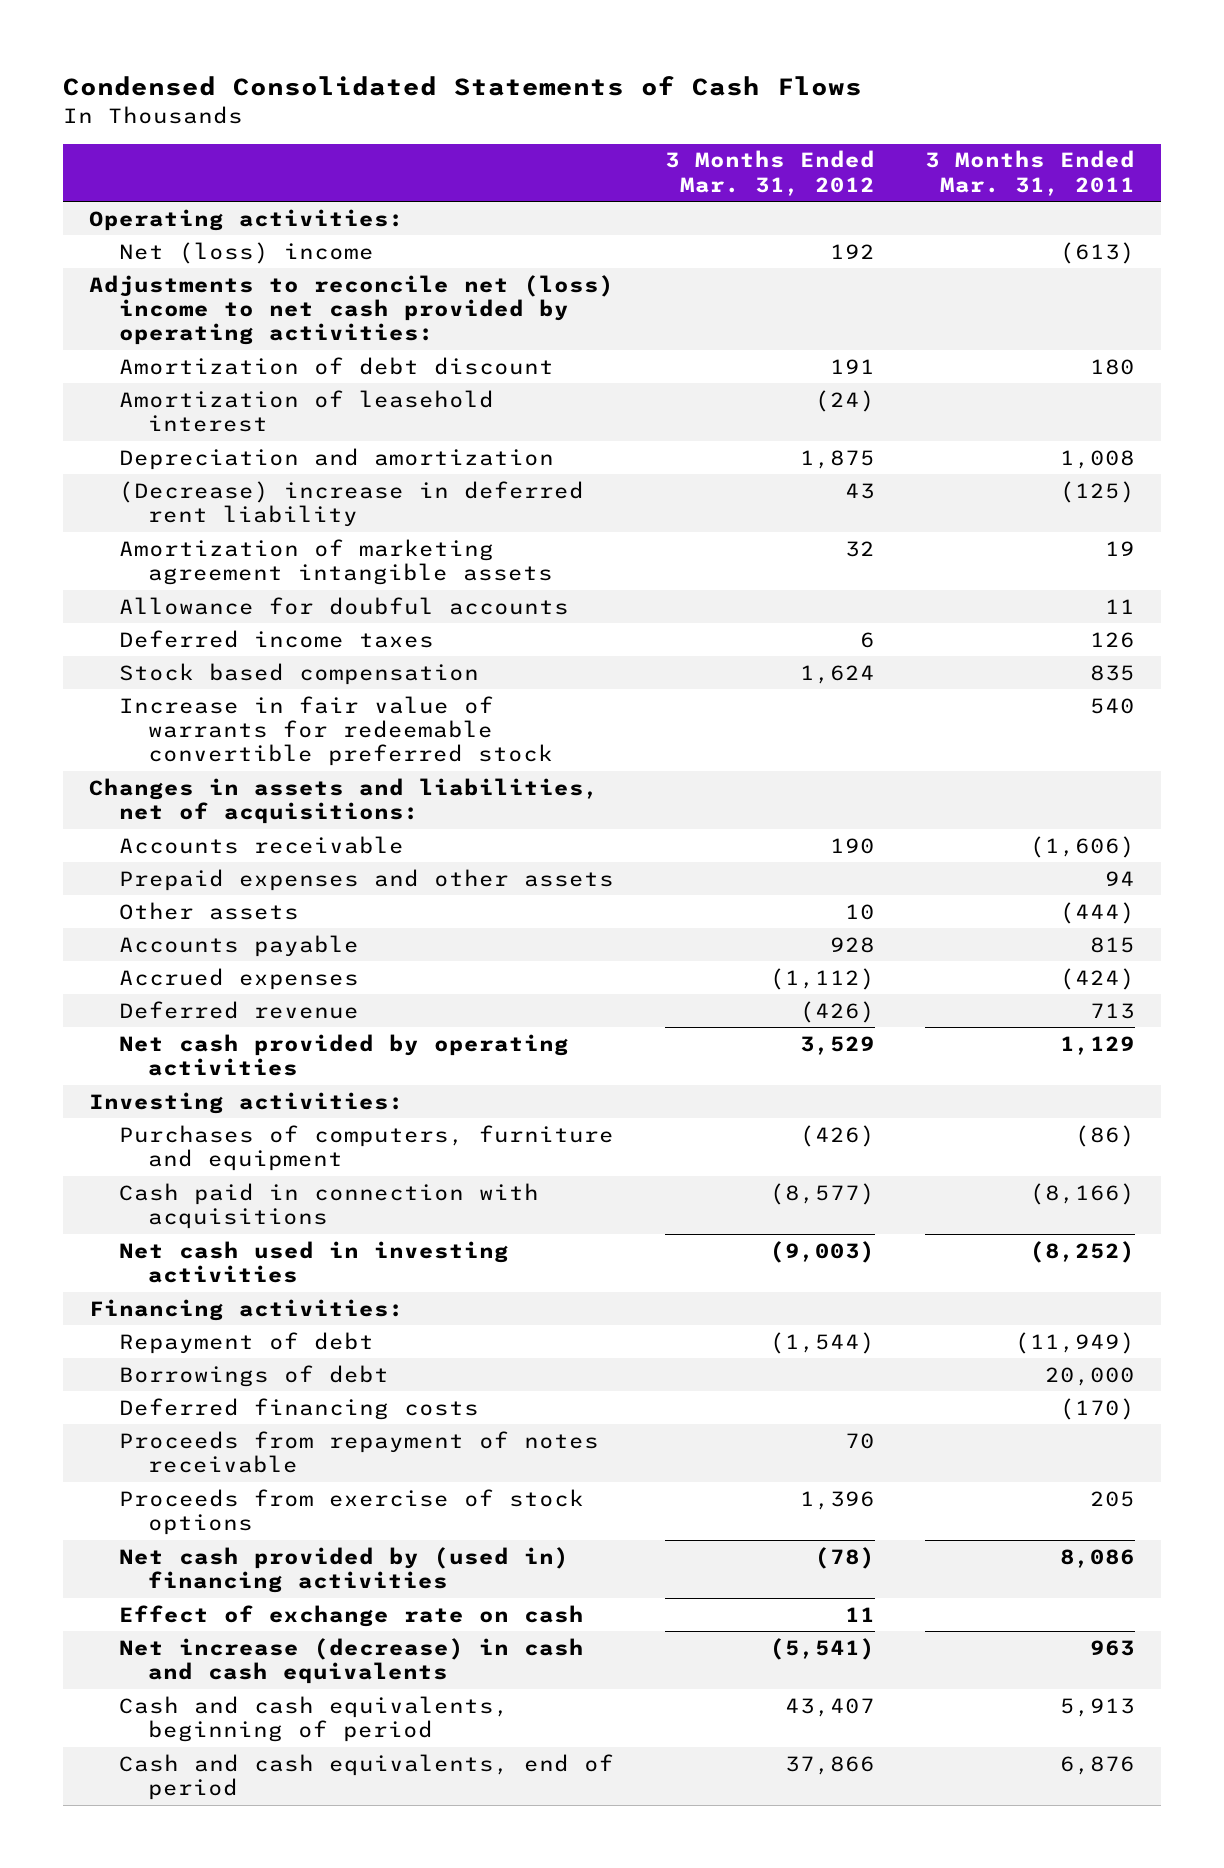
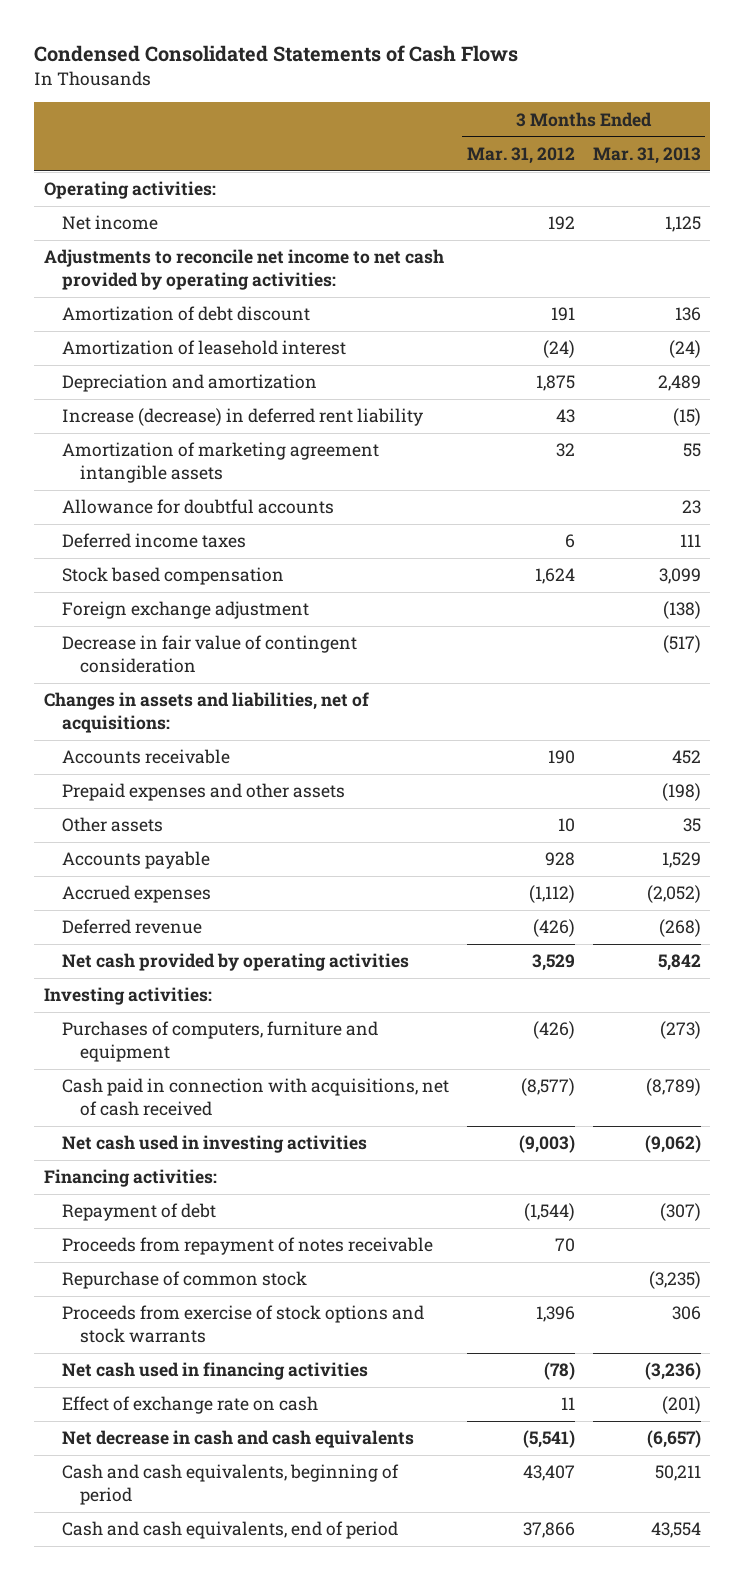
- | 3 Months Ended Mar. 31, 2012 | 3 Months Ended Mar. 31, 2011
+ | 3 Months Ended Mar. 31, 2012 | 3 Months Ended Mar. 31, 2013
- Net (loss) income | 192 | (613)
- Adjustments to reconcile net (loss) income to net cash provided by operating activities:
+ Net income | 192 | 1,125
+ Adjustments to reconcile net income to net cash provided by operating activities:
- (Decrease) increase in deferred rent liability | 43 | (125)
+ Increase (decrease) in deferred rent liability | 43 | (15)
- Allowance for doubful accounts | | 11
+ Allowance for doubtful accounts | | 23
- Increase in fair value of warrants for redeemable convertible preferred stock | | 540
+ Foreign exchange adjustment | | (138)
+ Decrease in fair value of contingent consideration | | (517)
- Cash paid in connection with acquisitions | (8,577) | (8,166)
+ Cash paid in connection with acquisitions, net of cash received | (8,577) | (8,789)
- Borrowings of debt | | 20,000
- Deferred financing costs | | (170)
- Proceeds from exercise of stock options | 1,396 | 205
- Net cash provided by (used in) financing activities | (78) | 8,086
+ Repurchase of common stock | | (3,235)
+ Proceeds from exercise of stock options and stock warrants | 1,396 | 306
+ Net cash used in financing activities | (78) | (3,236)
- Net increase (decrease) in cash and cash equivalents | (5,541) | 963
+ Net decrease in cash and cash equivalents | (5,541) | (6,657)

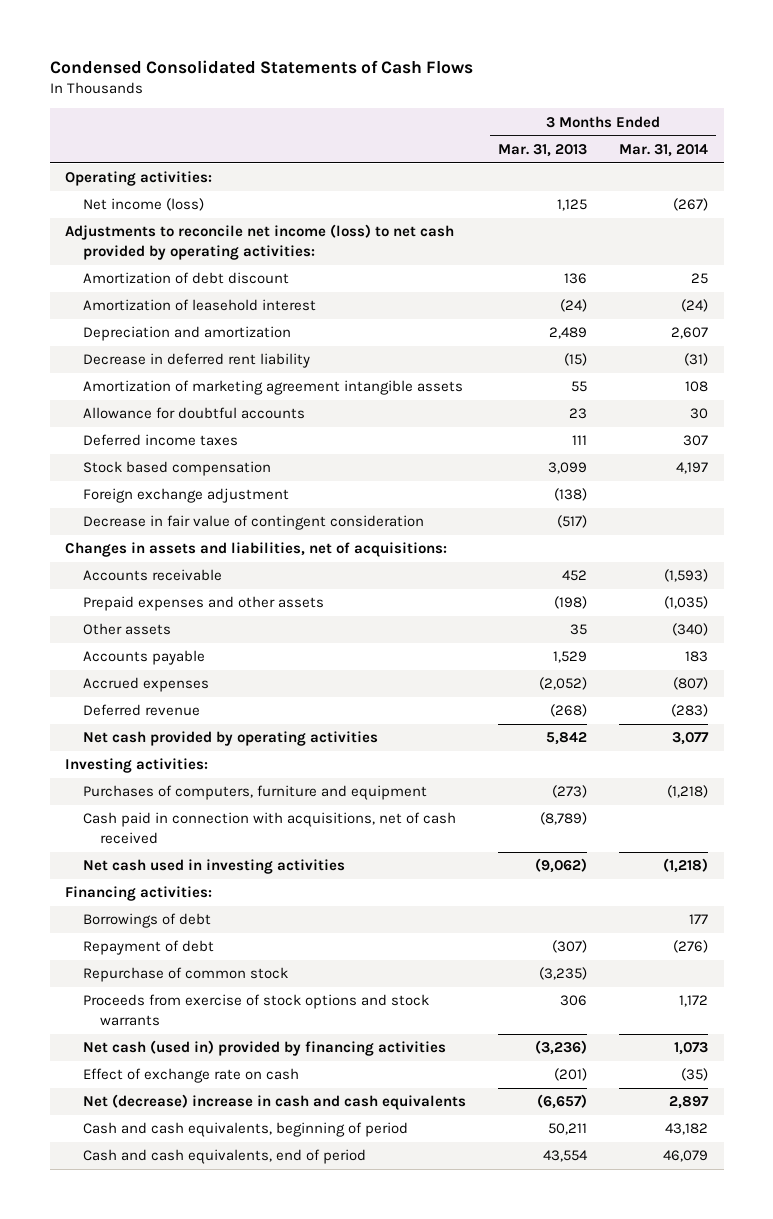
- | 3 Months Ended Mar. 31, 2012 | 3 Months Ended Mar. 31, 2013
+ | 3 Months Ended Mar. 31, 2013 | 3 Months Ended Mar. 31, 2014
- Net income | 192 | 1,125
- Adjustments to reconcile net income to net cash provided by operating activities:
+ Net income (loss) | 1,125 | (267)
+ Adjustments to reconcile net income (loss) to net cash provided by operating activities:
- Increase (decrease) in deferred rent liability | 43 | (15)
+ Decrease in deferred rent liability | (15) | (31)
+ Borrowings of debt | | 177
- Proceeds from repayment of notes receivable | 70 |
- Net cash used in financing activities | (78) | (3,236)
+ Net cash (used in) provided by financing activities | (3,236) | 1,073
- Net decrease in cash and cash equivalents | (5,541) | (6,657)
+ Net (decrease) increase in cash and cash equivalents | (6,657) | 2,897

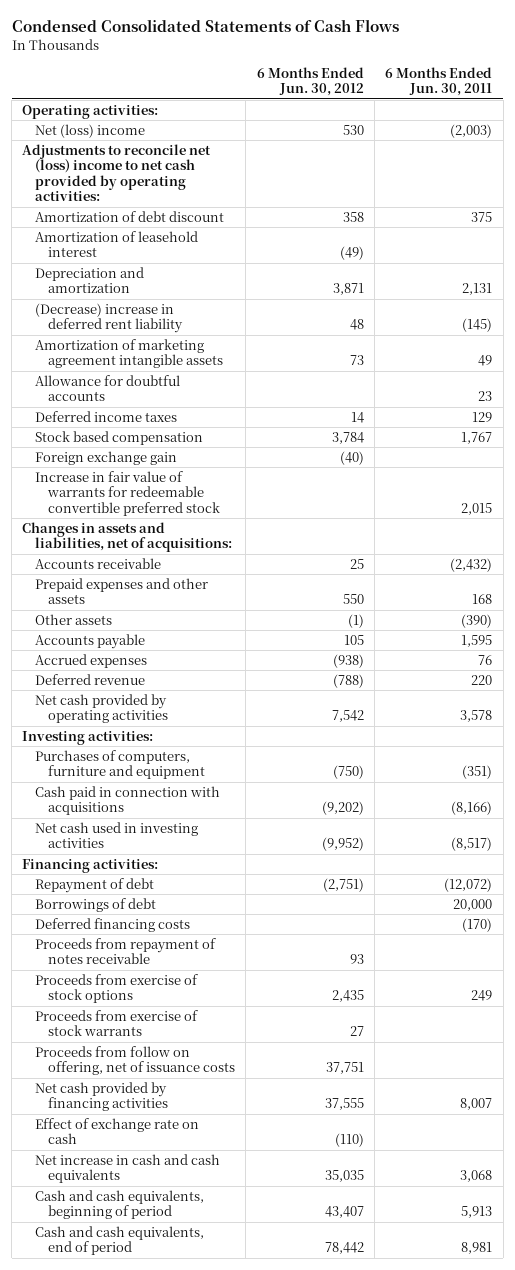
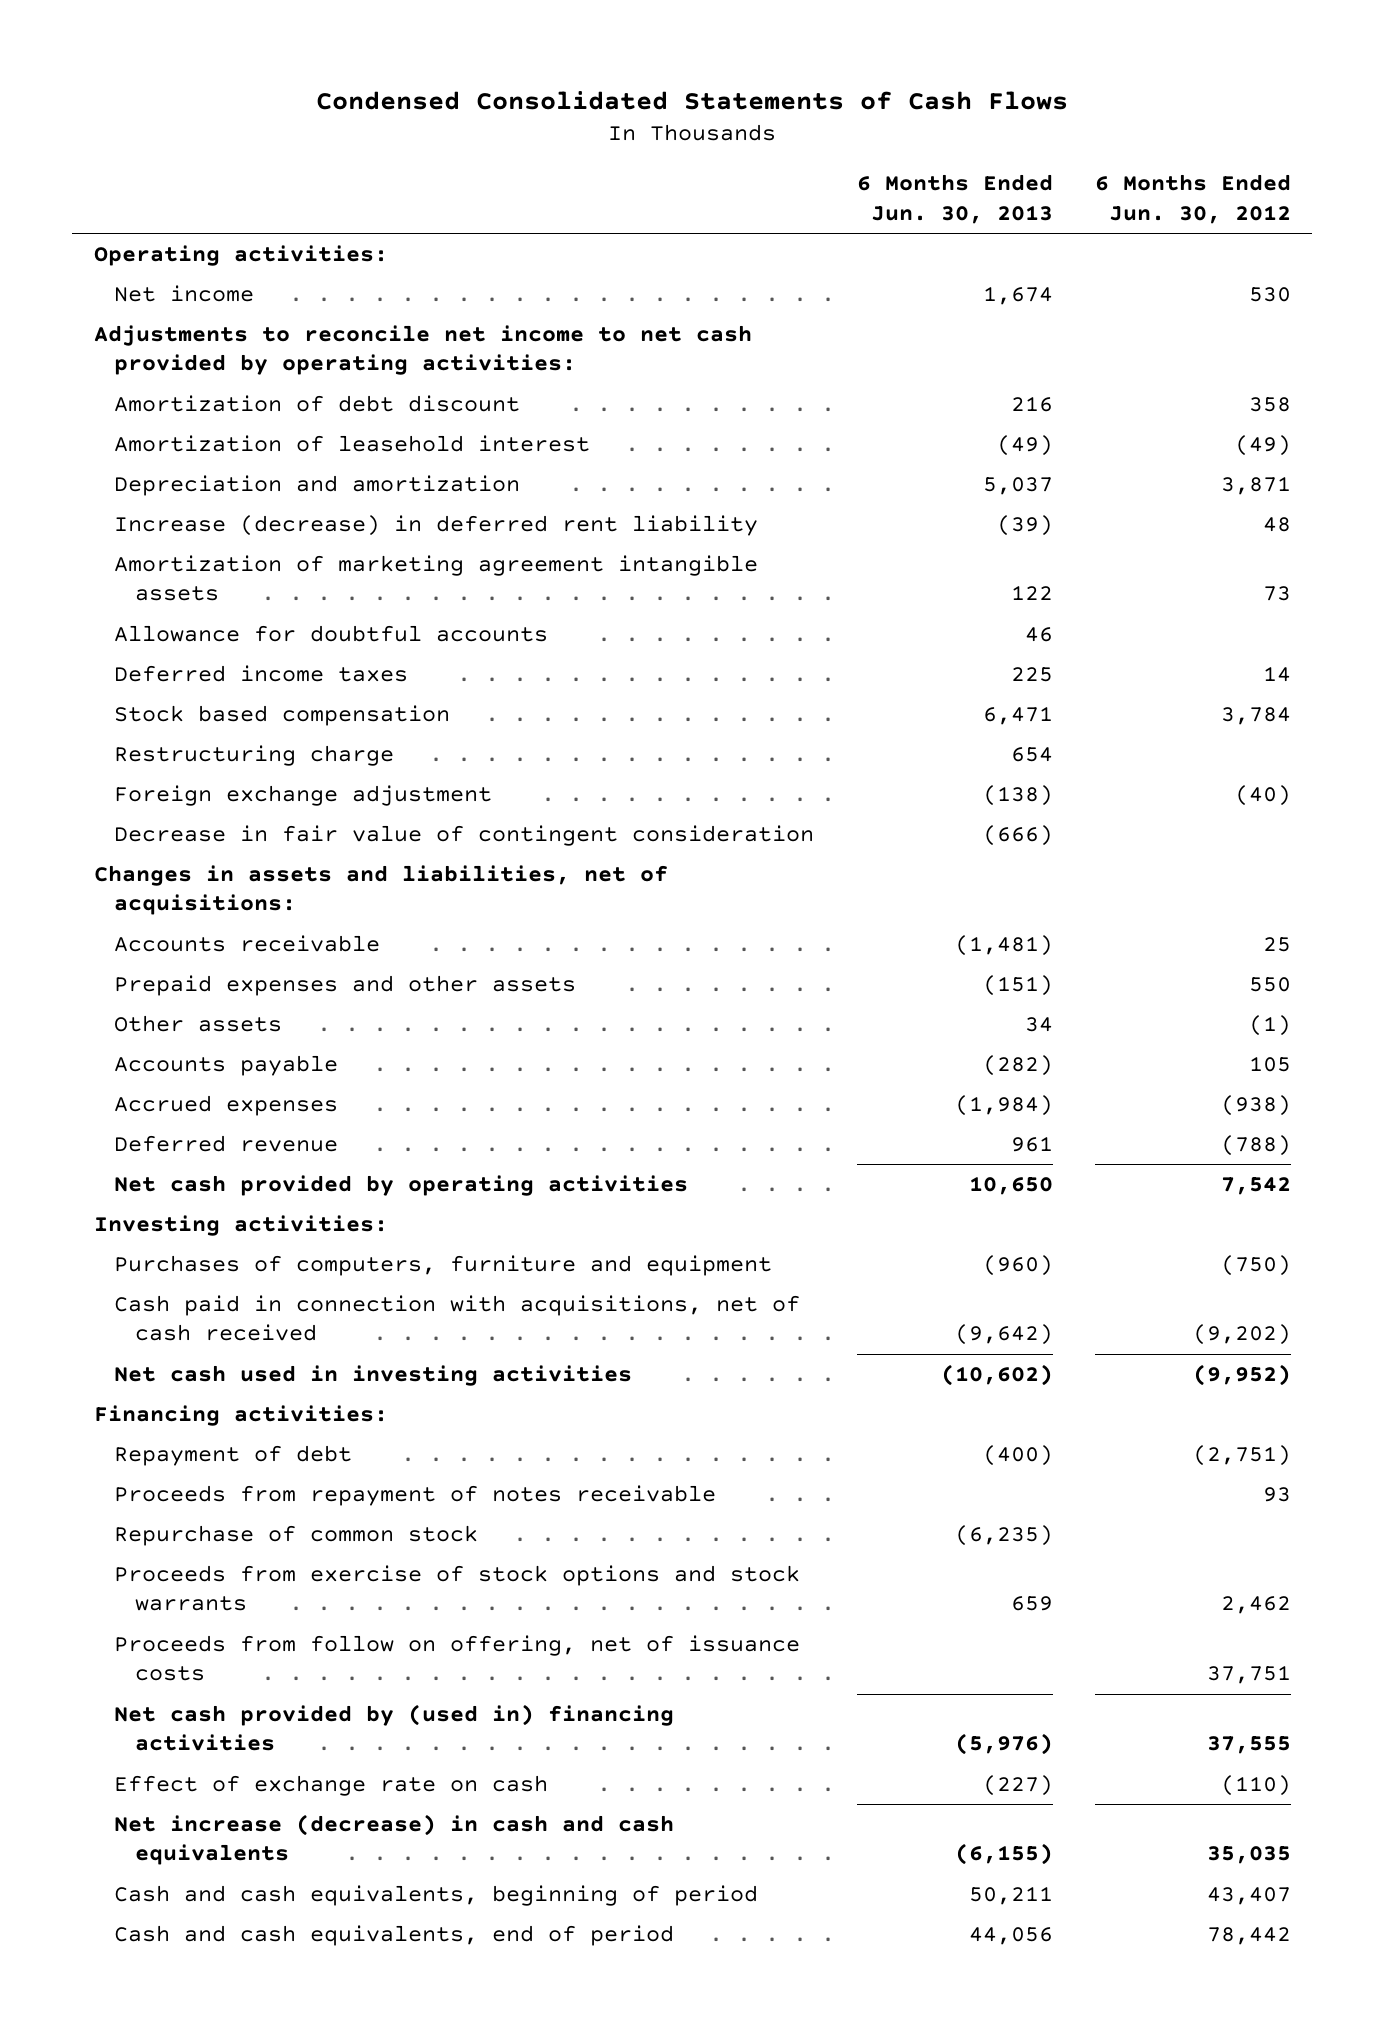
- | 6 Months Ended Jun. 30, 2012 | 6 Months Ended Jun. 30, 2011
+ | 6 Months Ended Jun. 30, 2013 | 6 Months Ended Jun. 30, 2012
- Net (loss) income | 530 | (2,003)
- Adjustments to reconcile net (loss) income to net cash provided by operating activities:
+ Net income | 1,674 | 530
+ Adjustments to reconcile net income to net cash provided by operating activities:
- (Decrease) increase in deferred rent liability | 48 | (145)
+ Increase (decrease) in deferred rent liability | (39) | 48
- Foreign exchange gain | (40) |
- Increase in fair value of warrants for redeemable convertible preferred stock | | 2,015
+ Restructuring charge | 654 |
+ Foreign exchange adjustment | (138) | (40)
+ Decrease in fair value of contingent consideration | (666) |
- Cash paid in connection with acquisitions | (9,202) | (8,166)
+ Cash paid in connection with acquisitions, net of cash received | (9,642) | (9,202)
- Borrowings of debt | | 20,000
- Deferred financing costs | | (170)
- Proceeds from exercise of stock options | 2,435 | 249
- Proceeds from exercise of stock warrants | 27 |
+ Repurchase of common stock | (6,235) |
+ Proceeds from exercise of stock options and stock warrants | 659 | 2,462
- Net cash provided by financing activities | 37,555 | 8,007
+ Net cash provided by (used in) financing activities | (5,976) | 37,555
- Net increase in cash and cash equivalents | 35,035 | 3,068
+ Net increase (decrease) in cash and cash equivalents | (6,155) | 35,035

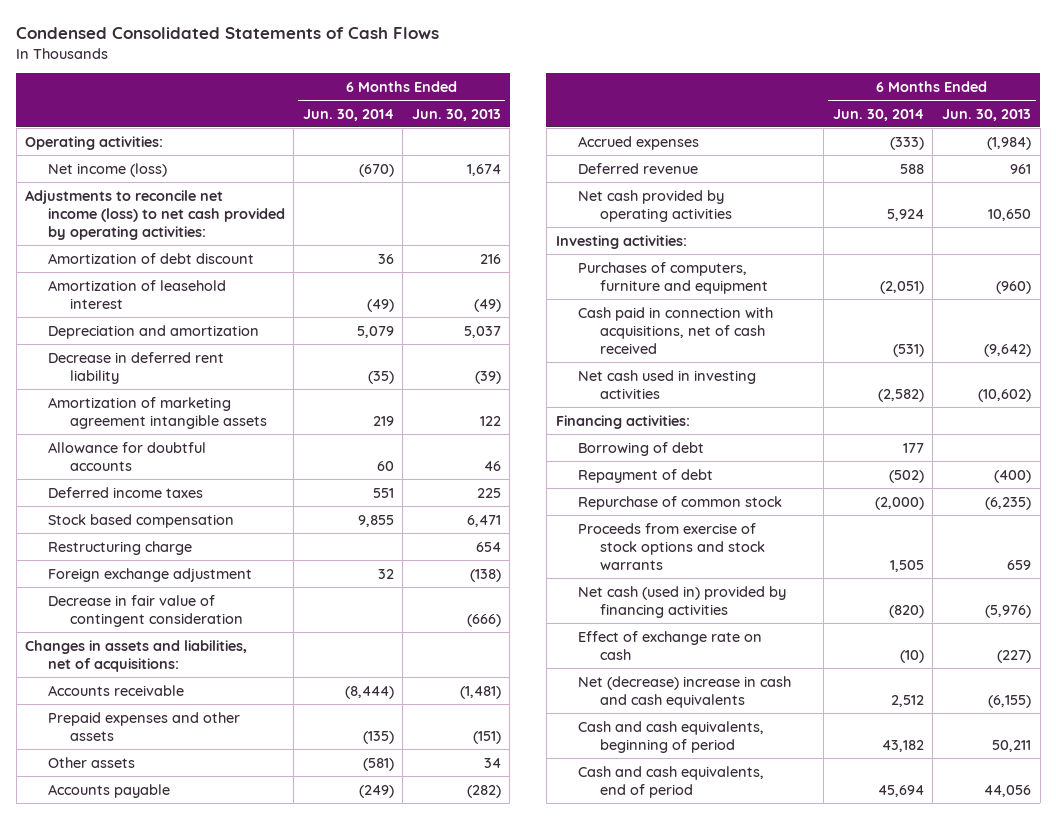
- | 6 Months Ended Jun. 30, 2013 | 6 Months Ended Jun. 30, 2012
+ | 6 Months Ended Jun. 30, 2014 | 6 Months Ended Jun. 30, 2013
- Net income | 1,674 | 530
- Adjustments to reconcile net income to net cash provided by operating activities:
+ Net income (loss) | (670) | 1,674
+ Adjustments to reconcile net income (loss) to net cash provided by operating activities:
- Increase (decrease) in deferred rent liability | (39) | 48
+ Decrease in deferred rent liability | (35) | (39)
+ Borrowing of debt | 177 |
- Proceeds from repayment of notes receivable | | 93
- Proceeds from follow on offering, net of issuance costs | | 37,751
- Net cash provided by (used in) financing activities | (5,976) | 37,555
+ Net cash (used in) provided by financing activities | (820) | (5,976)
- Net increase (decrease) in cash and cash equivalents | (6,155) | 35,035
+ Net (decrease) increase in cash and cash equivalents | 2,512 | (6,155)

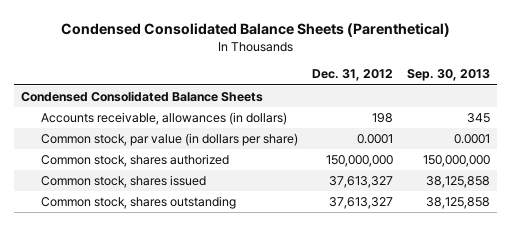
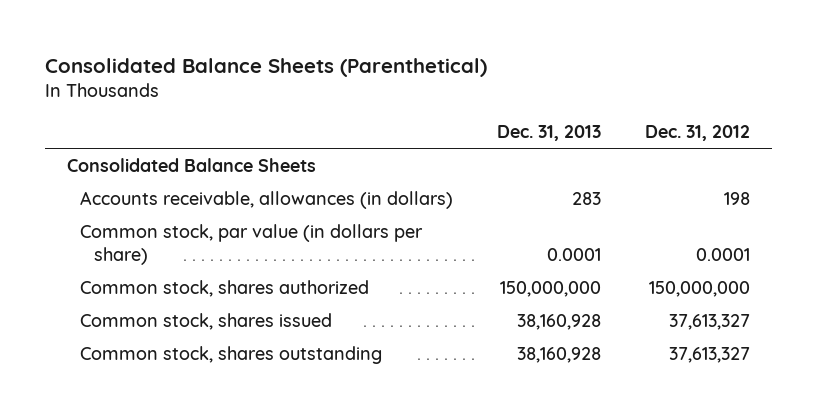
- Condensed Consolidated Balance Sheets (Parenthetical)
+ Consolidated Balance Sheets (Parenthetical)
- | Dec. 31, 2012 | Sep. 30, 2013
+ | Dec. 31, 2013 | Dec. 31, 2012
- Condensed Consolidated Balance Sheets
+ Consolidated Balance Sheets

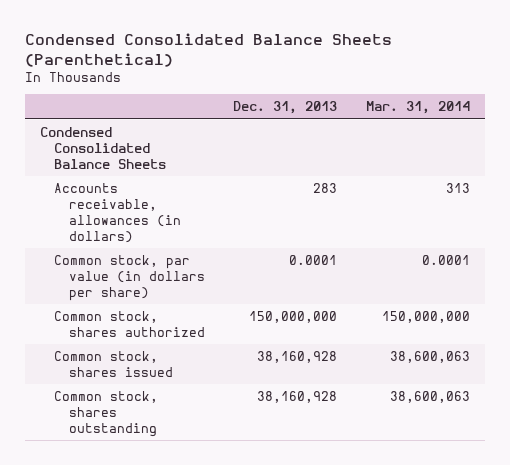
- Consolidated Balance Sheets (Parenthetical)
+ Condensed Consolidated Balance Sheets (Parenthetical)
- | Dec. 31, 2013 | Dec. 31, 2012
+ | Dec. 31, 2013 | Mar. 31, 2014
- Consolidated Balance Sheets
+ Condensed Consolidated Balance Sheets

